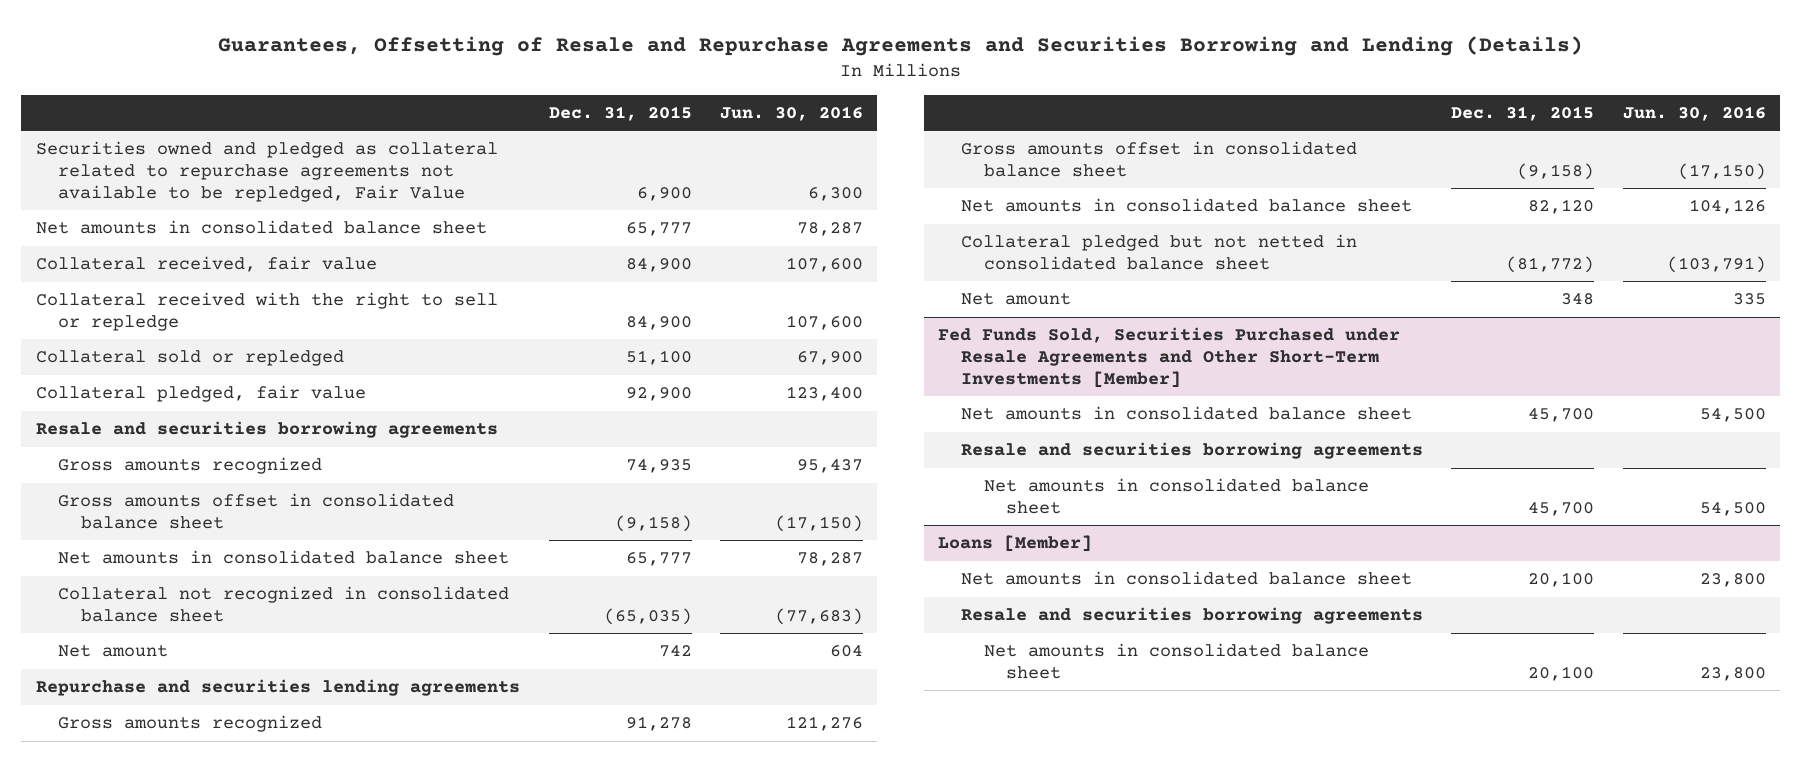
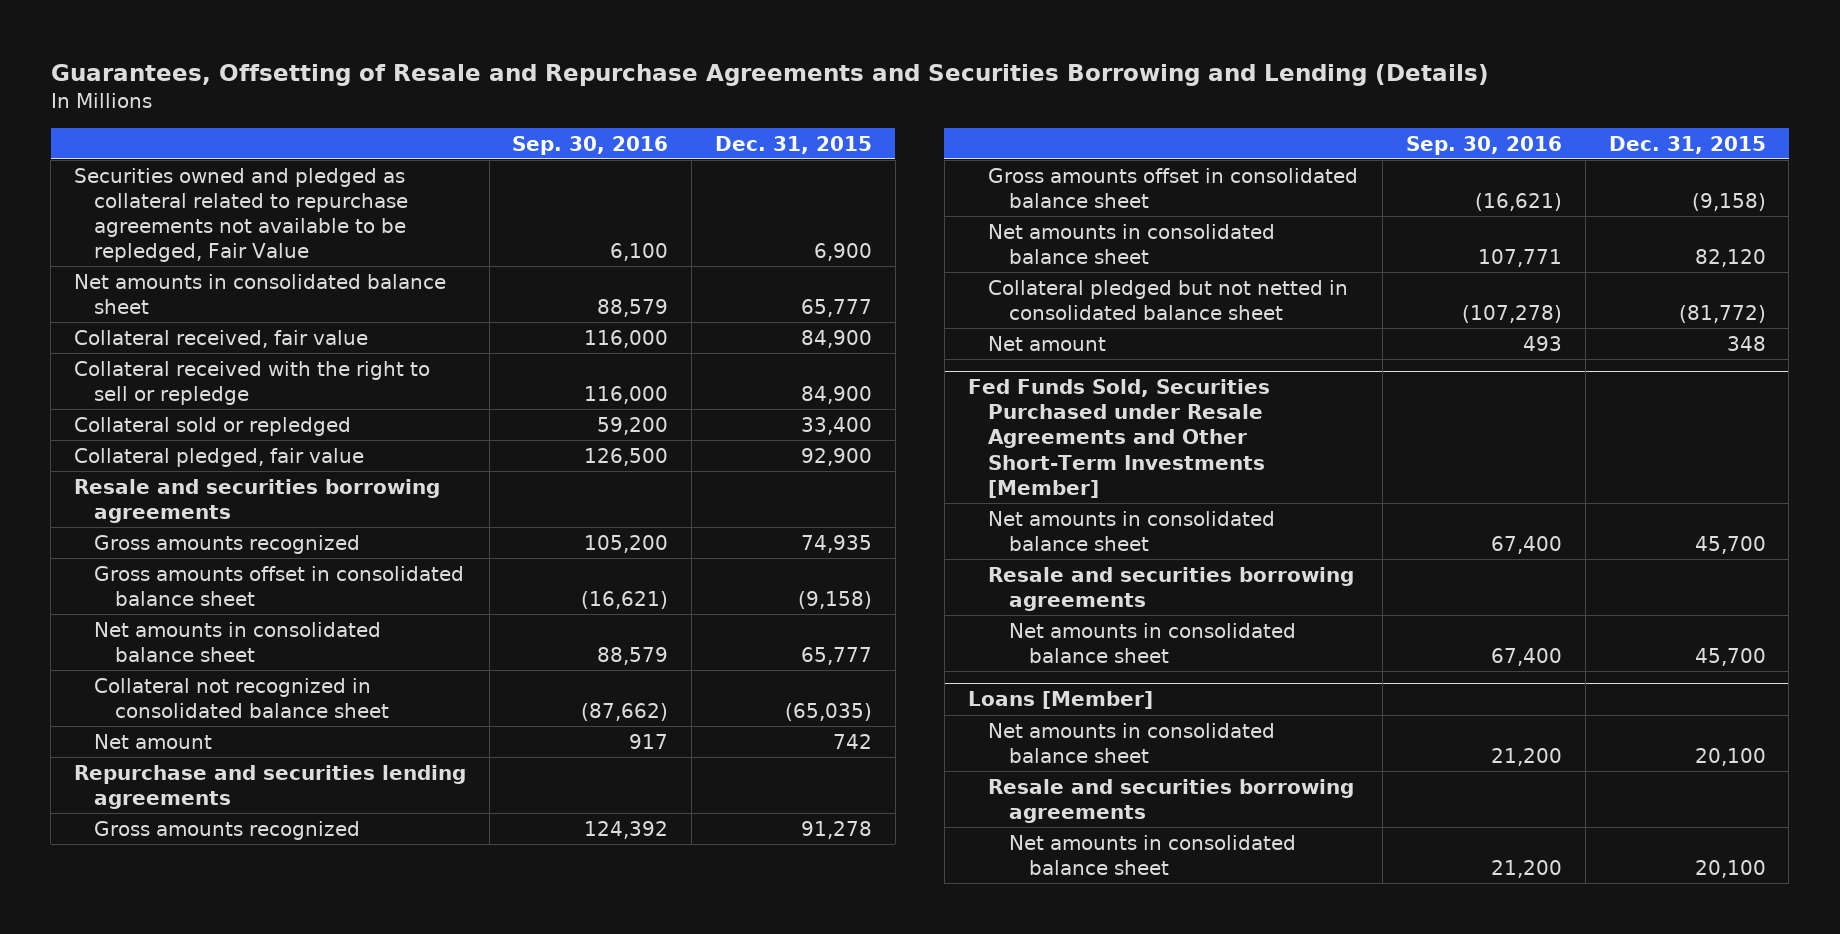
- | Dec. 31, 2015 | Jun. 30, 2016
+ | Sep. 30, 2016 | Dec. 31, 2015
- Collateral sold or repledged | 51,100 | 67,900
+ Collateral sold or repledged | 59,200 | 33,400

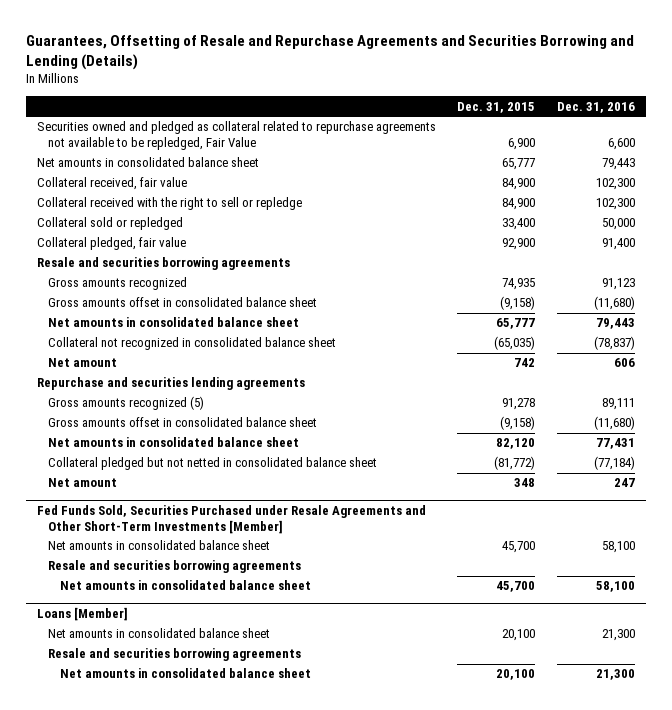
- | Sep. 30, 2016 | Dec. 31, 2015
+ | Dec. 31, 2015 | Dec. 31, 2016
- Gross amounts recognized | 124,392 | 91,278
+ Gross amounts recognized (5) | 91,278 | 89,111

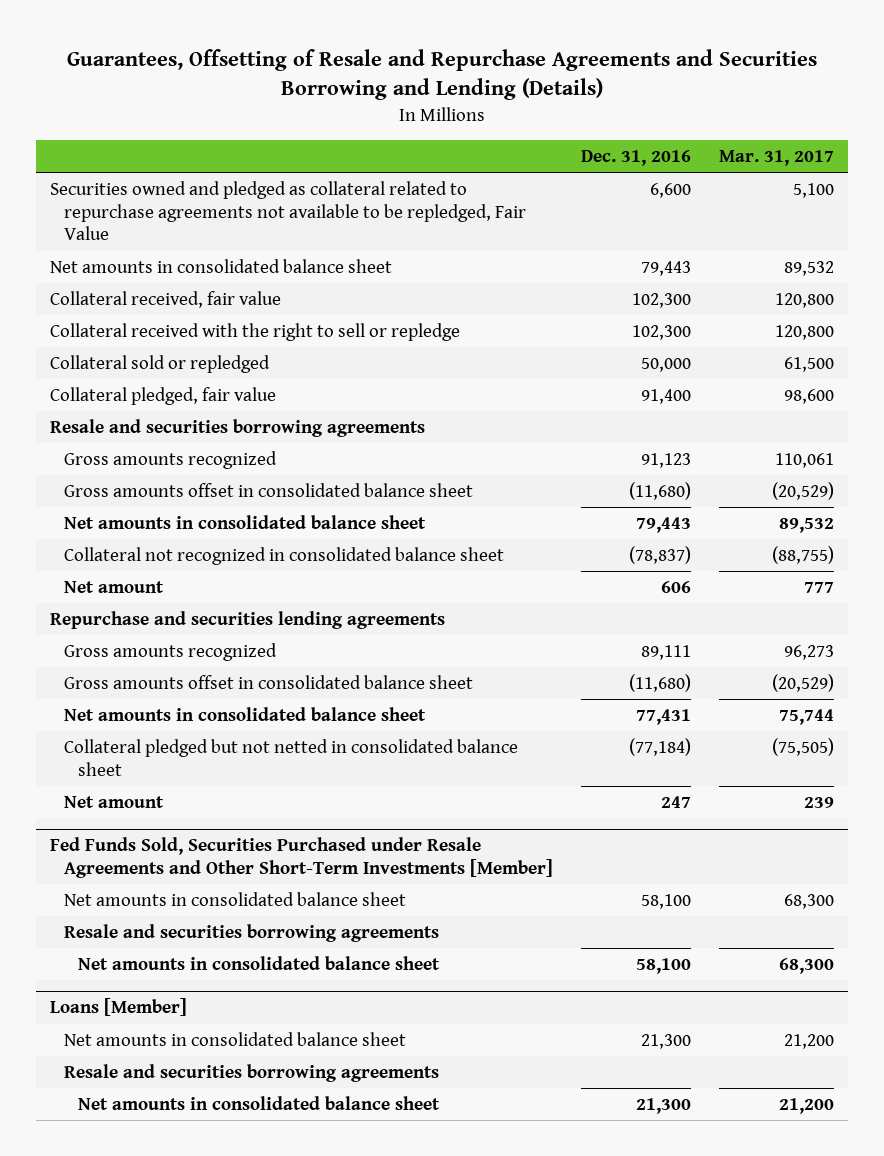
- | Dec. 31, 2015 | Dec. 31, 2016
+ | Dec. 31, 2016 | Mar. 31, 2017
- Gross amounts recognized (5) | 91,278 | 89,111
+ Gross amounts recognized | 89,111 | 96,273

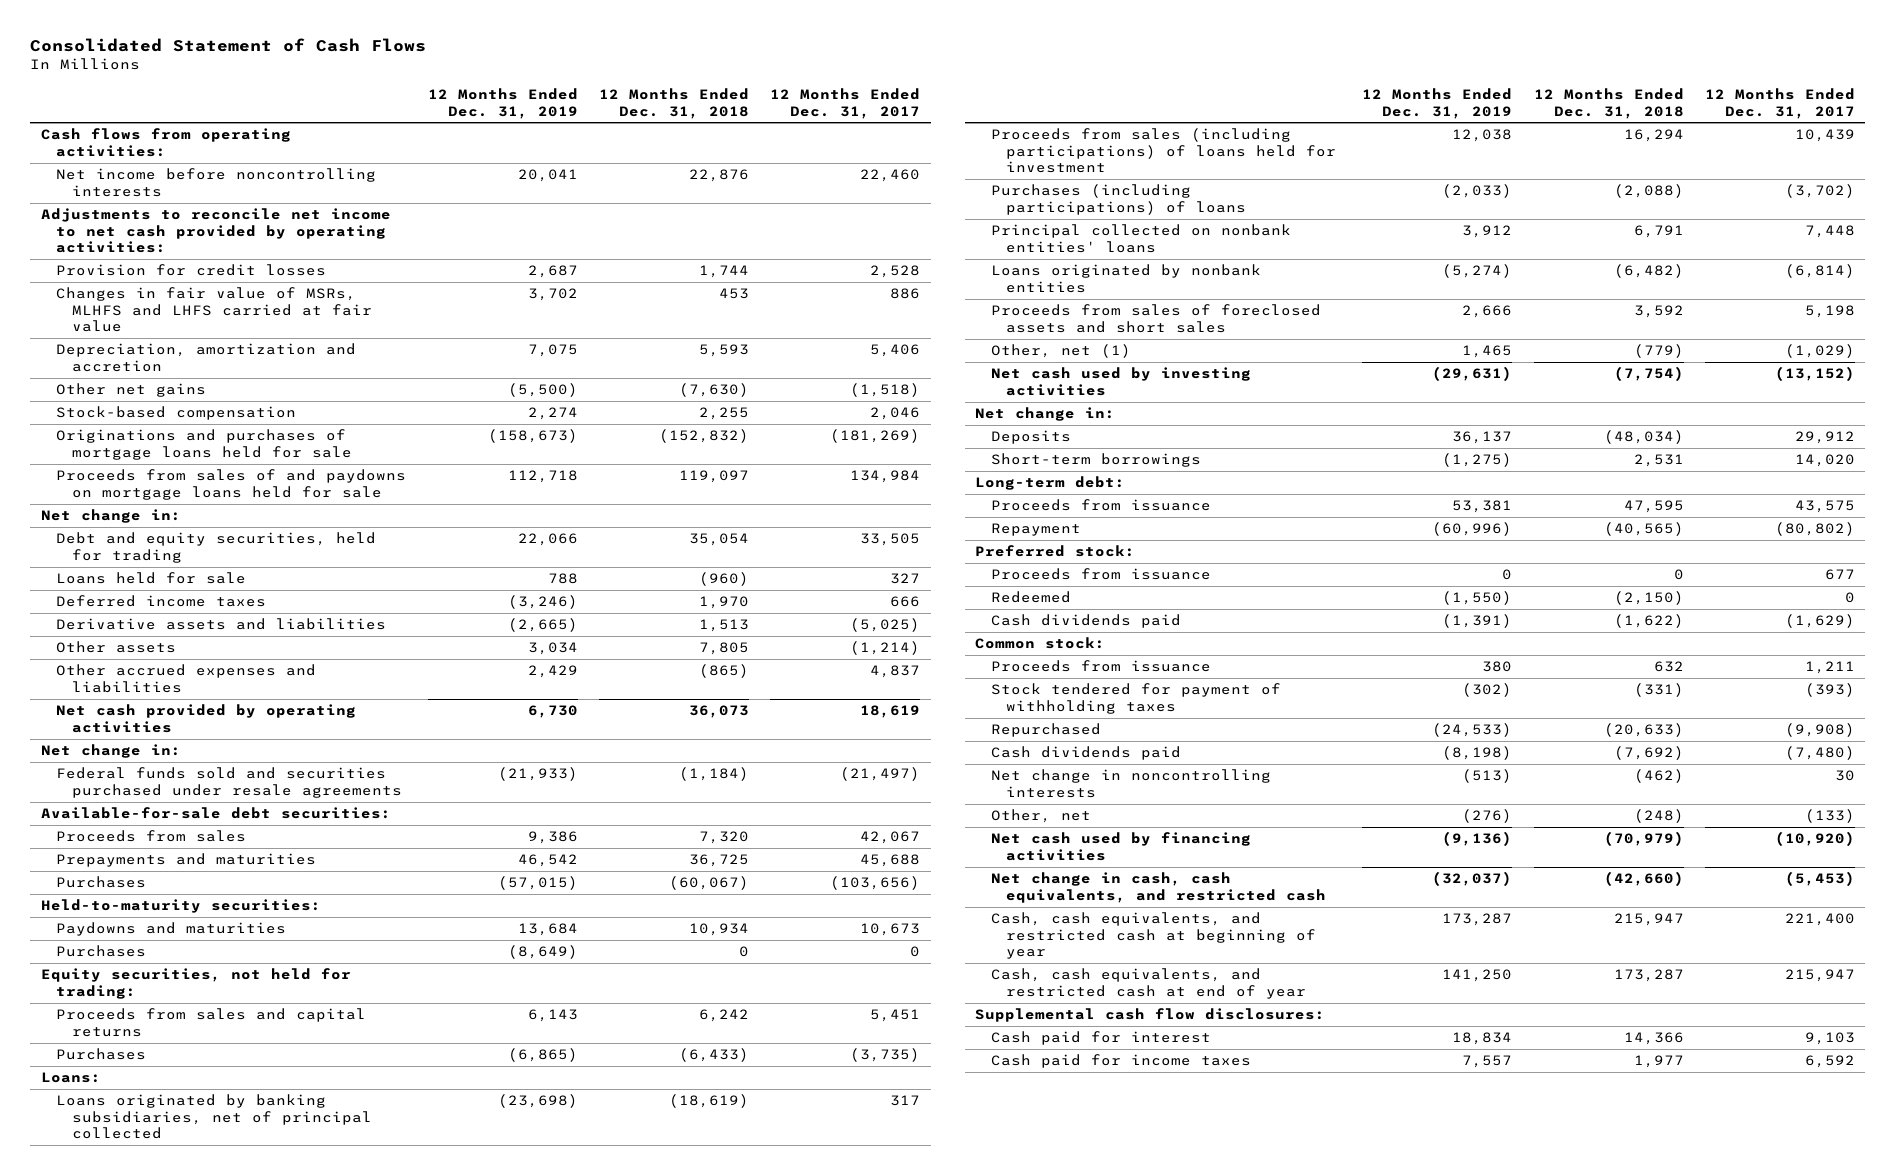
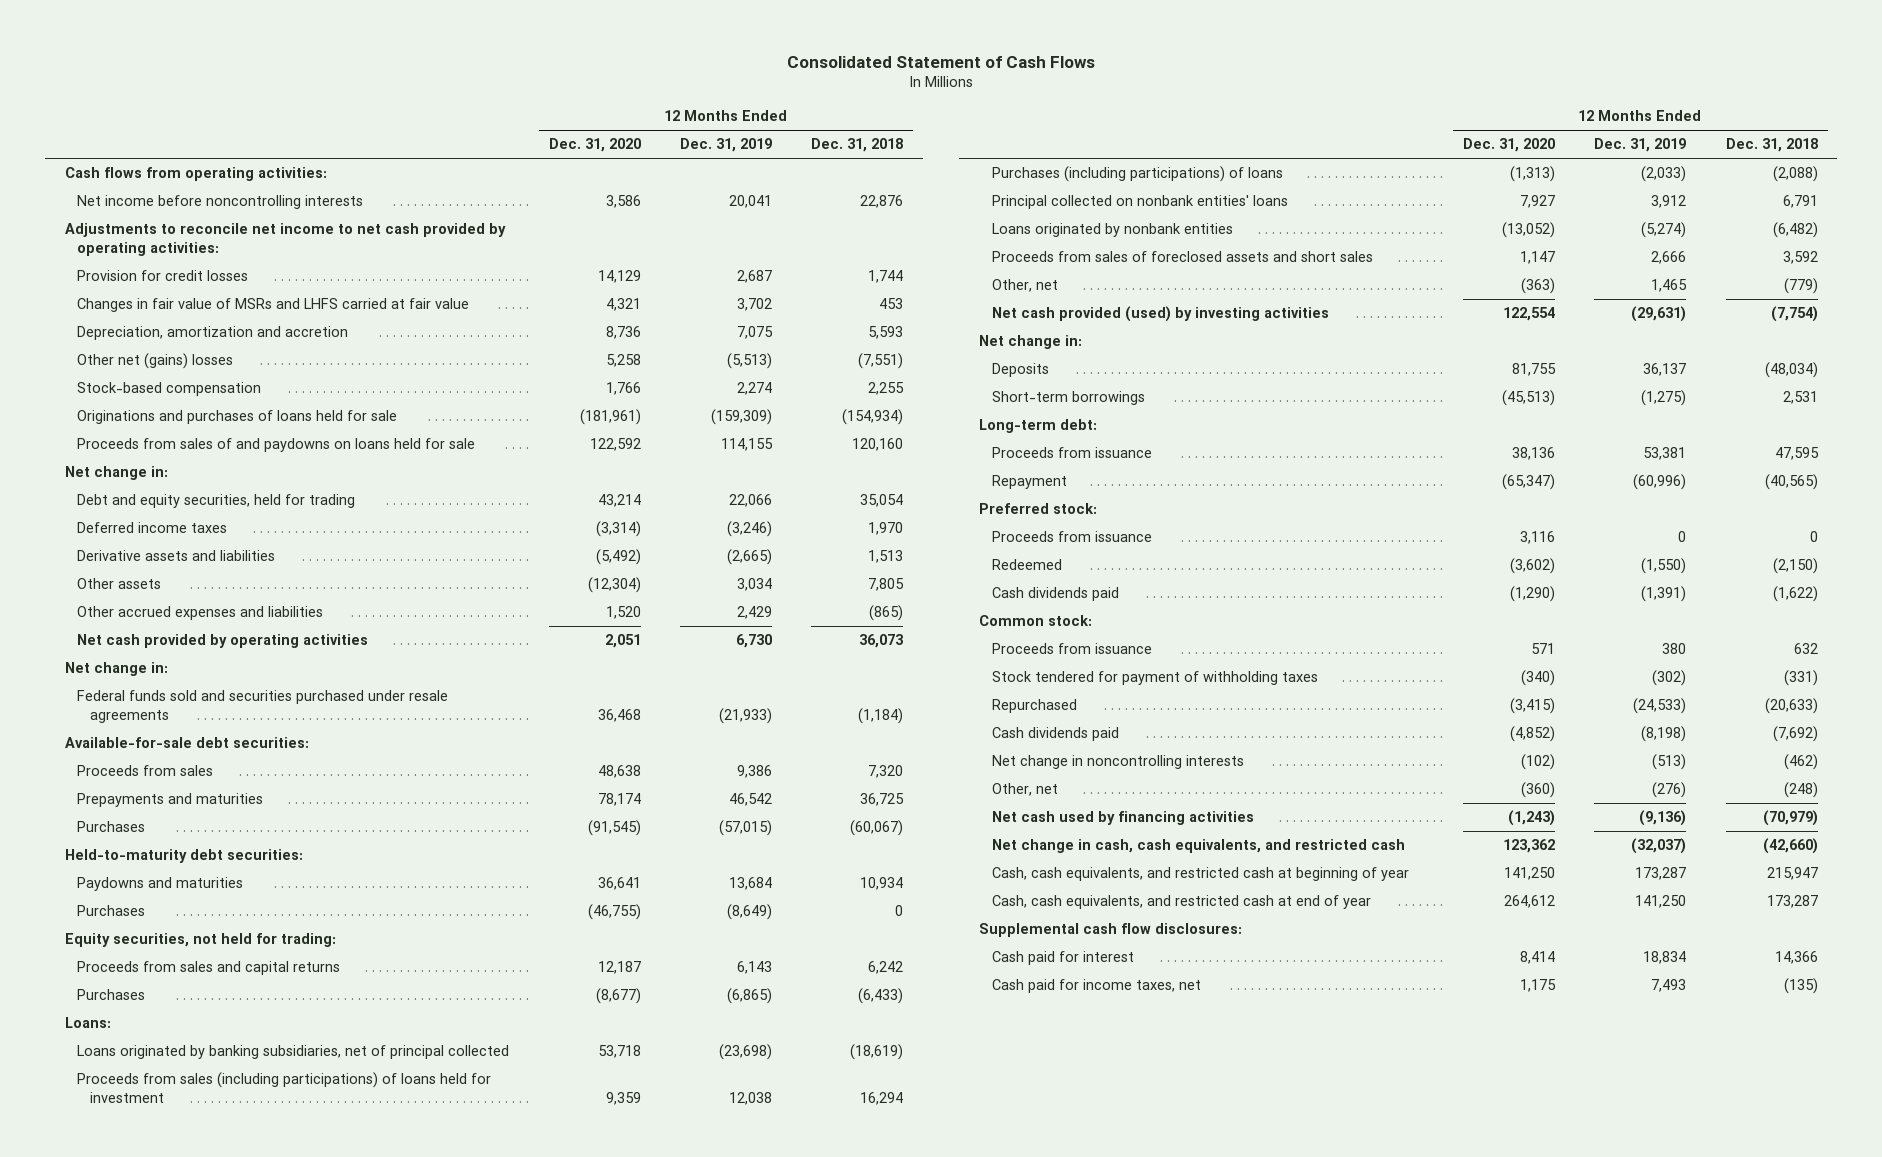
- | 12 Months Ended Dec. 31, 2019 | 12 Months Ended Dec. 31, 2018 | 12 Months Ended Dec. 31, 2017
+ | 12 Months Ended Dec. 31, 2020 | 12 Months Ended Dec. 31, 2019 | 12 Months Ended Dec. 31, 2018
- Changes in fair value of MSRs, MLHFS and LHFS carried at fair value | 3,702 | 453 | 886
+ Changes in fair value of MSRs and LHFS carried at fair value | 4,321 | 3,702 | 453
- Other net gains | (5,500) | (7,630) | (1,518)
+ Other net (gains) losses | 5,258 | (5,513) | (7,551)
- Originations and purchases of mortgage loans held for sale | (158,673) | (152,832) | (181,269)
- Proceeds from sales of and paydowns on mortgage loans held for sale | 112,718 | 119,097 | 134,984
+ Originations and purchases of loans held for sale | (181,961) | (159,309) | (154,934)
+ Proceeds from sales of and paydowns on loans held for sale | 122,592 | 114,155 | 120,160
- Loans held for sale | 788 | (960) | 327
- Held-to-maturity securities:
+ Held-to-maturity debt securities:
- Other, net (1) | 1,465 | (779) | (1,029)
- Net cash used by investing activities | (29,631) | (7,754) | (13,152)
+ Other, net | (363) | 1,465 | (779)
+ Net cash provided (used) by investing activities | 122,554 | (29,631) | (7,754)
- Cash paid for income taxes | 7,557 | 1,977 | 6,592
+ Cash paid for income taxes, net | 1,175 | 7,493 | (135)

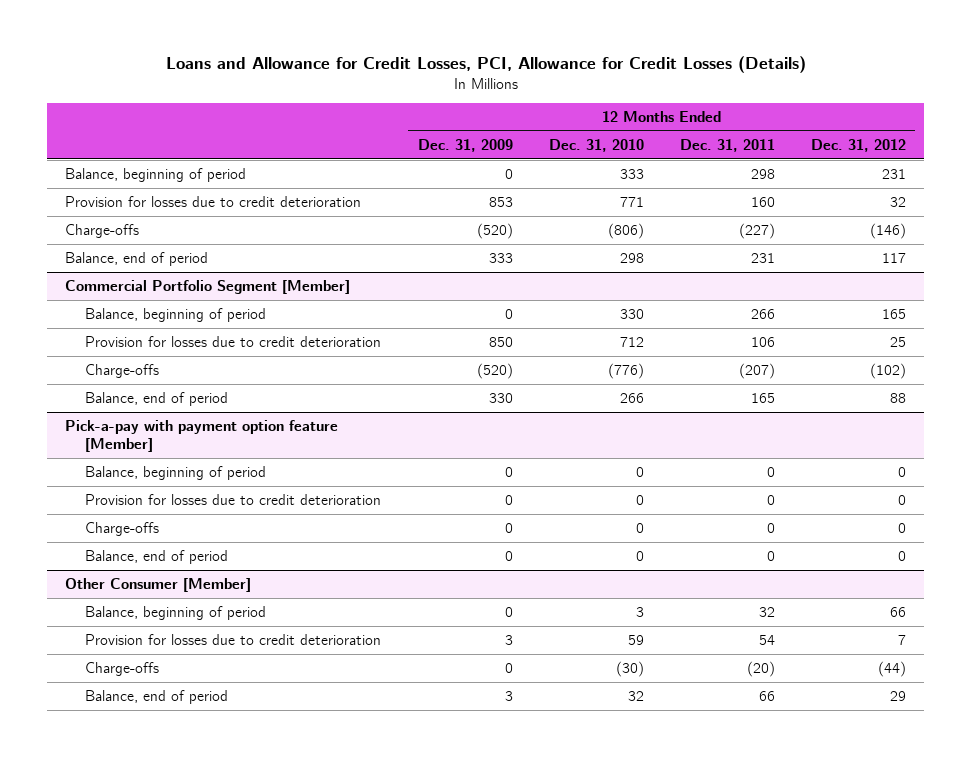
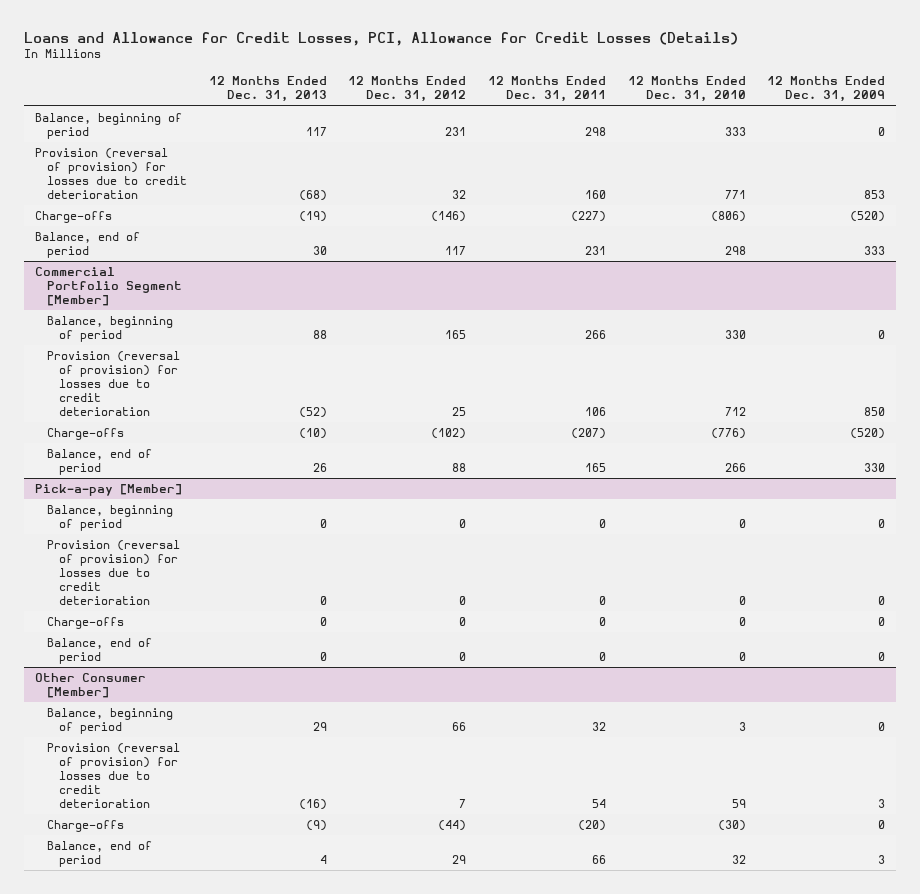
- | 12 Months Ended Dec. 31, 2009 | 12 Months Ended Dec. 31, 2010 | 12 Months Ended Dec. 31, 2011 | 12 Months Ended Dec. 31, 2012
+ | 12 Months Ended Dec. 31, 2013 | 12 Months Ended Dec. 31, 2012 | 12 Months Ended Dec. 31, 2011 | 12 Months Ended Dec. 31, 2010 | 12 Months Ended Dec. 31, 2009
- Provision for losses due to credit deterioration | 853 | 771 | 160 | 32
+ Provision (reversal of provision) for losses due to credit deterioration | (68) | 32 | 160 | 771 | 853
@ Commercial Portfolio Segment [Member]
- Provision for losses due to credit deterioration | 850 | 712 | 106 | 25
+ Provision (reversal of provision) for losses due to credit deterioration | (52) | 25 | 106 | 712 | 850
- Pick-a-pay with payment option feature [Member]
+ Pick-a-pay [Member]
- Provision for losses due to credit deterioration | 0 | 0 | 0 | 0
+ Provision (reversal of provision) for losses due to credit deterioration | 0 | 0 | 0 | 0 | 0
@ Other Consumer [Member]
- Provision for losses due to credit deterioration | 3 | 59 | 54 | 7
+ Provision (reversal of provision) for losses due to credit deterioration | (16) | 7 | 54 | 59 | 3

